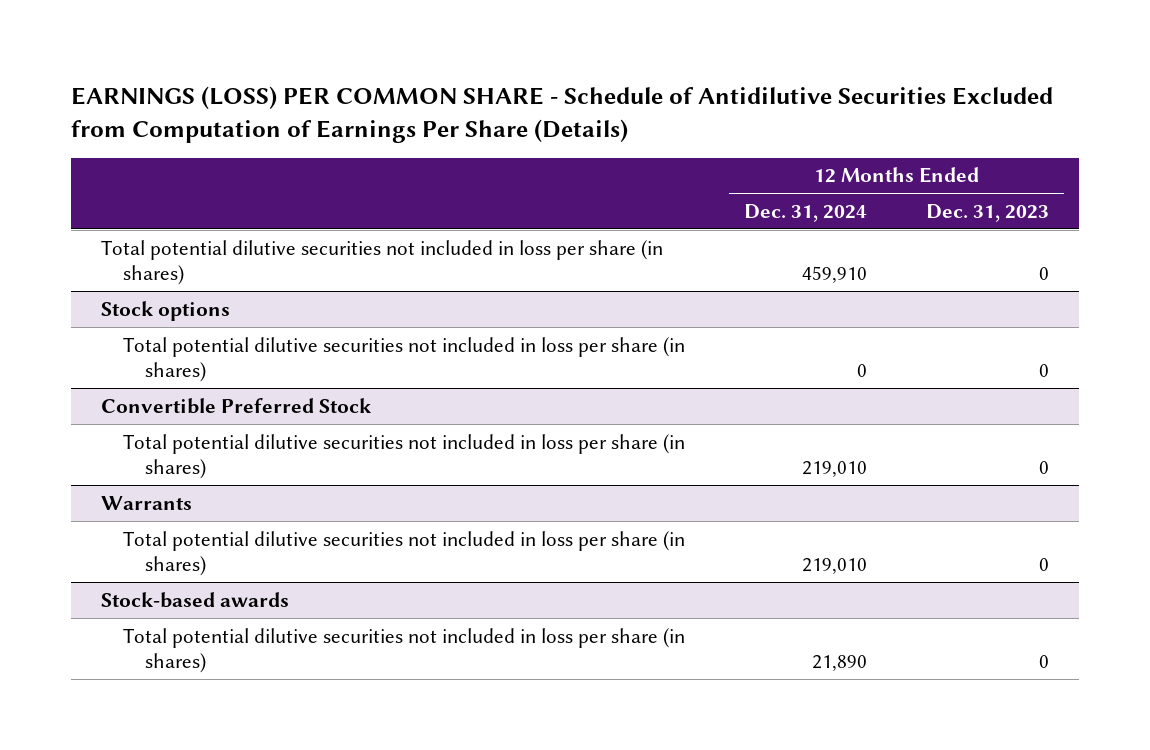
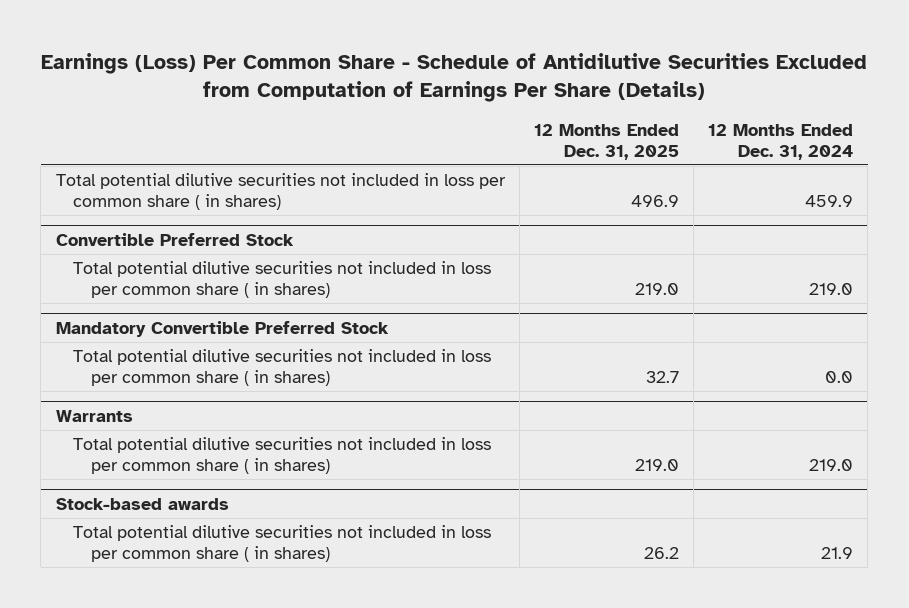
- EARNINGS (LOSS) PER COMMON SHARE - Schedule of Antidilutive Securities Excluded from Computation of Earnings Per Share (Details)
+ Earnings (Loss) Per Common Share - Schedule of Antidilutive Securities Excluded from Computation of Earnings Per Share (Details)
- | 12 Months Ended Dec. 31, 2024 | 12 Months Ended Dec. 31, 2023
+ | 12 Months Ended Dec. 31, 2025 | 12 Months Ended Dec. 31, 2024
- Total potential dilutive securities not included in loss per share (in shares) | 459,910 | 0
- Stock options
- Total potential dilutive securities not included in loss per share (in shares) | 0 | 0
+ Total potential dilutive securities not included in loss per common share ( in shares) | 496.9 | 459.9
@ Convertible Preferred Stock
- Total potential dilutive securities not included in loss per share (in shares) | 219,010 | 0
+ Total potential dilutive securities not included in loss per common share ( in shares) | 219.0 | 219.0
+ Mandatory Convertible Preferred Stock
+ Total potential dilutive securities not included in loss per common share ( in shares) | 32.7 | 0.0
@ Warrants
- Total potential dilutive securities not included in loss per share (in shares) | 219,010 | 0
+ Total potential dilutive securities not included in loss per common share ( in shares) | 219.0 | 219.0
@ Stock-based awards
- Total potential dilutive securities not included in loss per share (in shares) | 21,890 | 0
+ Total potential dilutive securities not included in loss per common share ( in shares) | 26.2 | 21.9

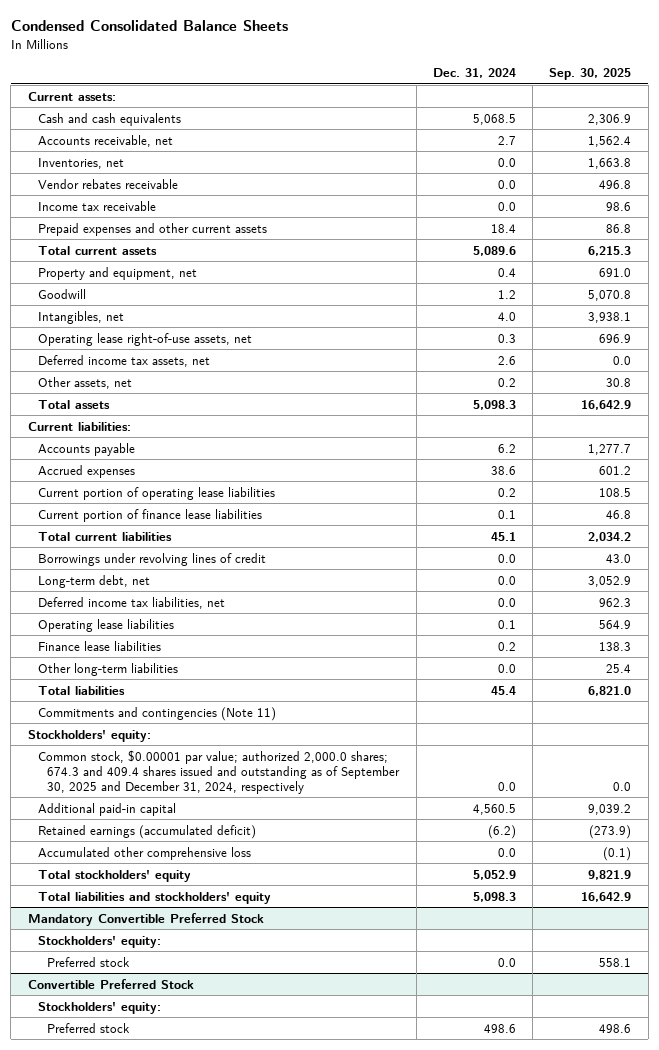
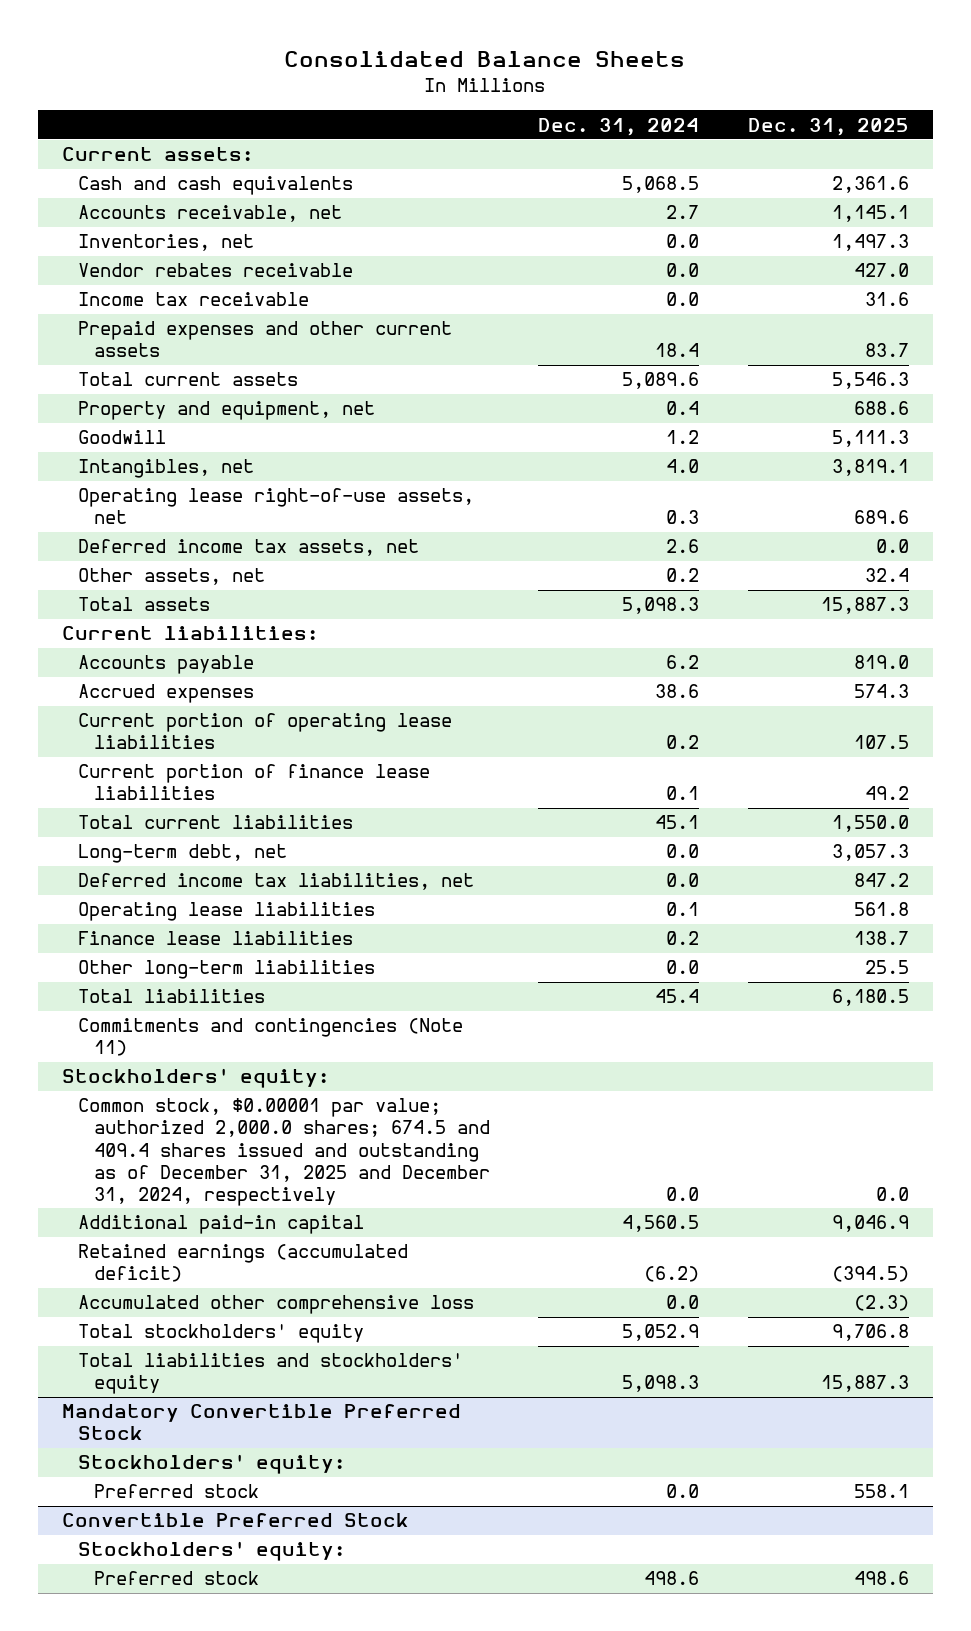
- Condensed Consolidated Balance Sheets
+ Consolidated Balance Sheets
- | Dec. 31, 2024 | Sep. 30, 2025
+ | Dec. 31, 2024 | Dec. 31, 2025
- Borrowings under revolving lines of credit | 0.0 | 43.0
- Common stock, $0.00001 par value; authorized 2,000.0 shares; 674.3 and 409.4 shares issued and outstanding as of September 30, 2025 and December 31, 2024, respectively | 0.0 | 0.0
+ Common stock, $0.00001 par value; authorized 2,000.0 shares; 674.5 and 409.4 shares issued and outstanding as of December 31, 2025 and December 31, 2024, respectively | 0.0 | 0.0

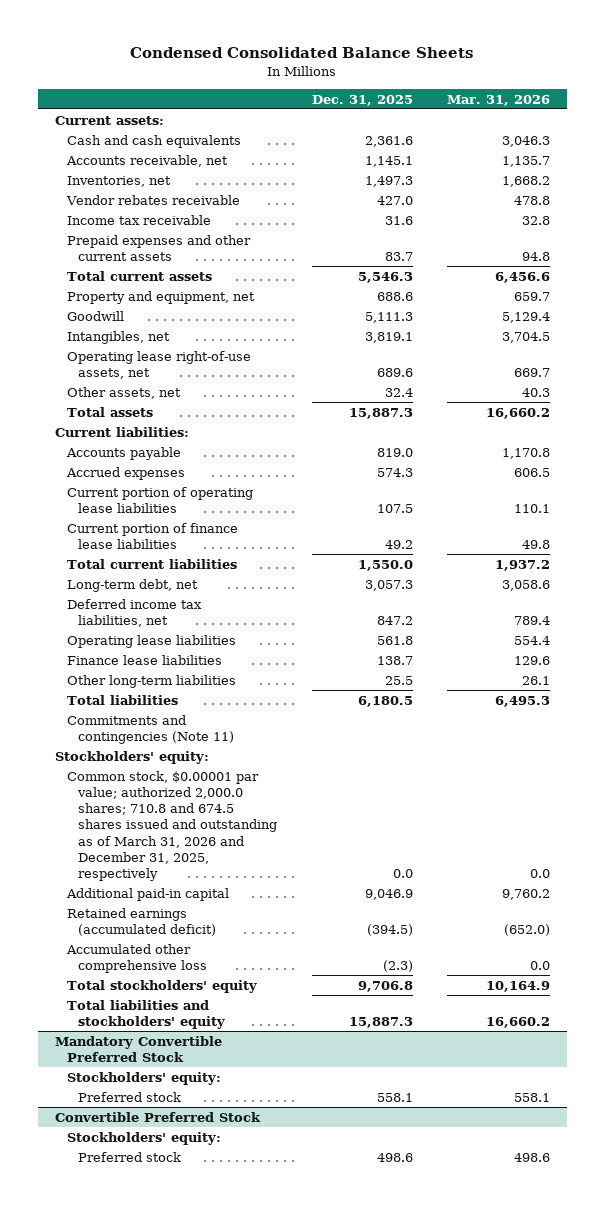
- Consolidated Balance Sheets
+ Condensed Consolidated Balance Sheets
- | Dec. 31, 2024 | Dec. 31, 2025
+ | Dec. 31, 2025 | Mar. 31, 2026
- Deferred income tax assets, net | 2.6 | 0.0
- Common stock, $0.00001 par value; authorized 2,000.0 shares; 674.5 and 409.4 shares issued and outstanding as of December 31, 2025 and December 31, 2024, respectively | 0.0 | 0.0
+ Common stock, $0.00001 par value; authorized 2,000.0 shares; 710.8 and 674.5 shares issued and outstanding as of March 31, 2026 and December 31, 2025, respectively | 0.0 | 0.0

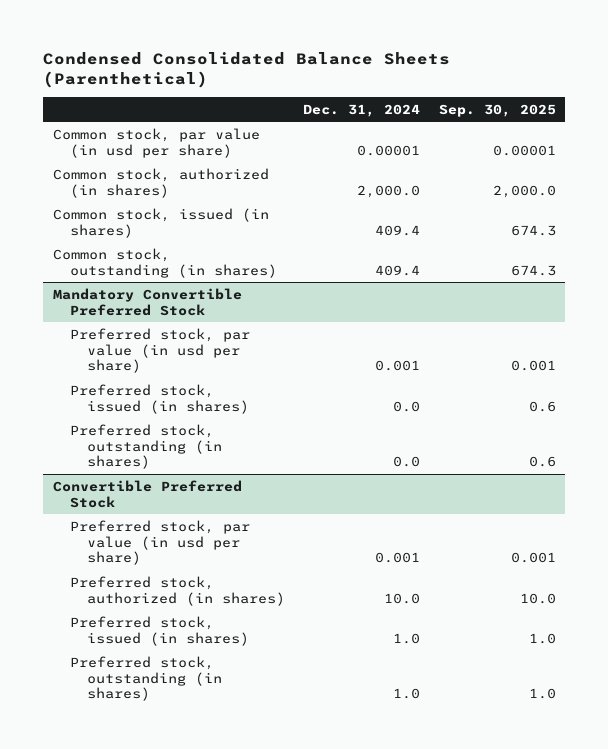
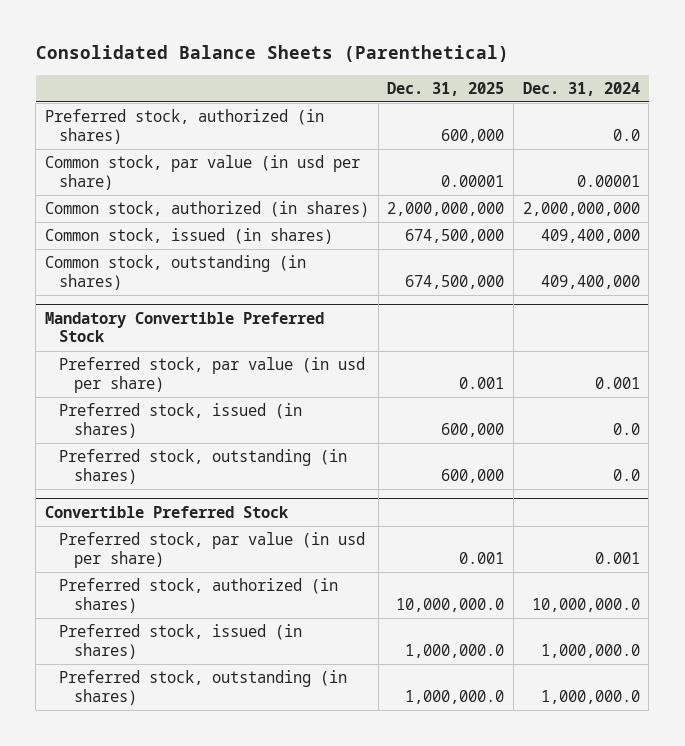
- Condensed Consolidated Balance Sheets (Parenthetical)
+ Consolidated Balance Sheets (Parenthetical)
- | Dec. 31, 2024 | Sep. 30, 2025
+ | Dec. 31, 2025 | Dec. 31, 2024
+ Preferred stock, authorized (in shares) | 600,000 | 0.0
- Common stock, authorized (in shares) | 2,000.0 | 2,000.0
- Common stock, issued (in shares) | 409.4 | 674.3
- Common stock, outstanding (in shares) | 409.4 | 674.3
+ Common stock, authorized (in shares) | 2,000,000,000 | 2,000,000,000
+ Common stock, issued (in shares) | 674,500,000 | 409,400,000
+ Common stock, outstanding (in shares) | 674,500,000 | 409,400,000
@ Convertible Preferred Stock
- Preferred stock, authorized (in shares) | 10.0 | 10.0
- Preferred stock, issued (in shares) | 1.0 | 1.0
- Preferred stock, outstanding (in shares) | 1.0 | 1.0
+ Preferred stock, authorized (in shares) | 10,000,000.0 | 10,000,000.0
+ Preferred stock, issued (in shares) | 1,000,000.0 | 1,000,000.0
+ Preferred stock, outstanding (in shares) | 1,000,000.0 | 1,000,000.0

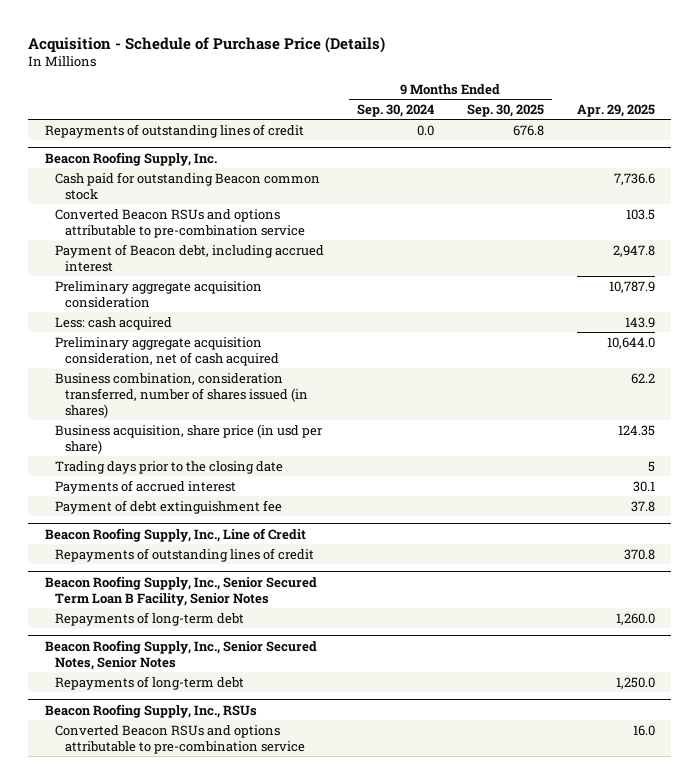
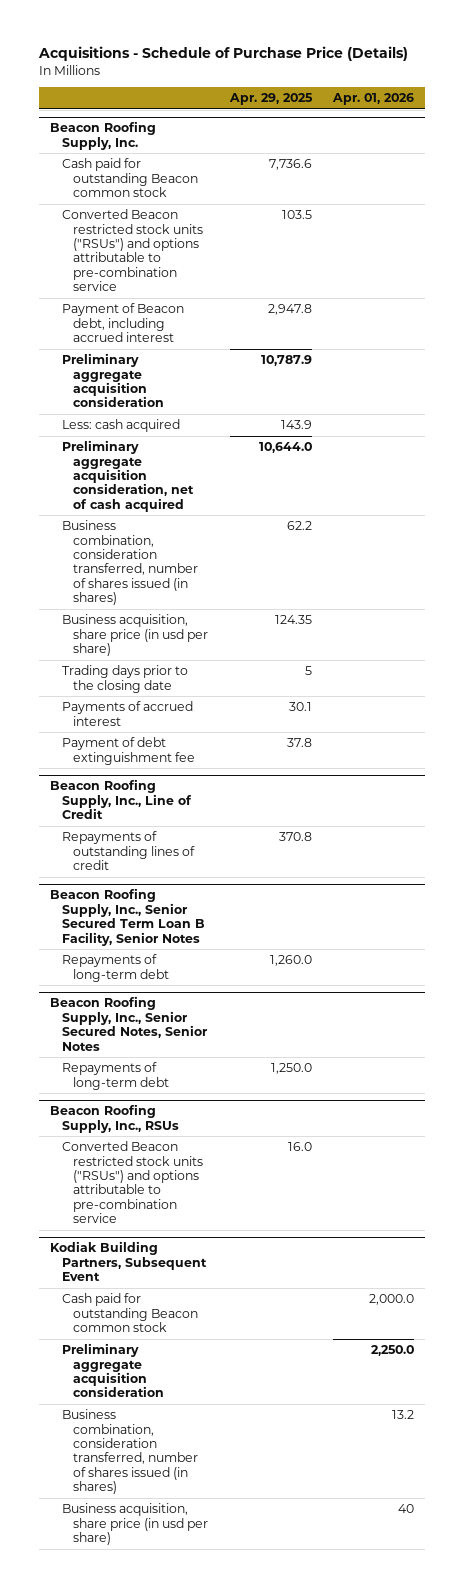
- Acquisition - Schedule of Purchase Price (Details)
+ Acquisitions - Schedule of Purchase Price (Details)
- | 9 Months Ended Sep. 30, 2024 | 9 Months Ended Sep. 30, 2025 | Apr. 29, 2025
+ | Apr. 29, 2025 | Apr. 01, 2026
- Repayments of outstanding lines of credit | 0.0 | 676.8 |
@ Beacon Roofing Supply, Inc.
- Converted Beacon RSUs and options attributable to pre-combination service | | | 103.5
+ Converted Beacon restricted stock units ("RSUs") and options attributable to pre-combination service | 103.5 |
@ Beacon Roofing Supply, Inc., RSUs
- Converted Beacon RSUs and options attributable to pre-combination service | | | 16.0
+ Converted Beacon restricted stock units ("RSUs") and options attributable to pre-combination service | 16.0 |
+ Kodiak Building Partners, Subsequent Event
+ Cash paid for outstanding Beacon common stock | | 2,000.0
+ Preliminary aggregate acquisition consideration | | 2,250.0
+ Business combination, consideration transferred, number of shares issued (in shares) | | 13.2
+ Business acquisition, share price (in usd per share) | | 40

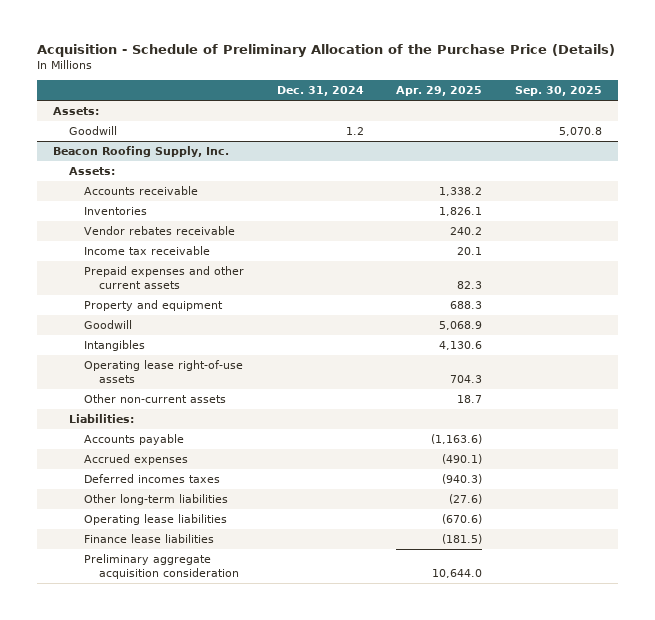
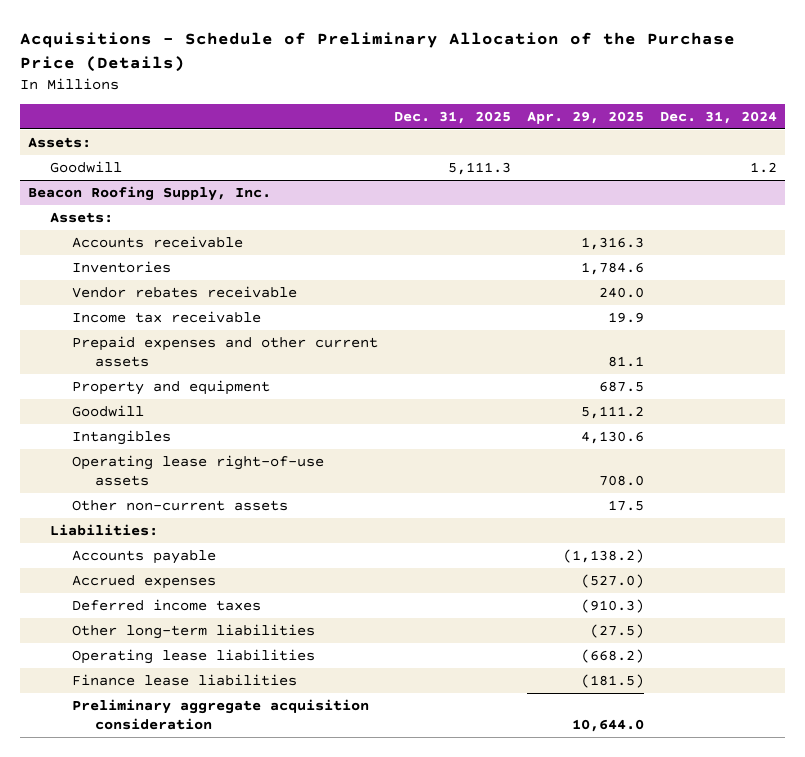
- Acquisition - Schedule of Preliminary Allocation of the Purchase Price (Details)
+ Acquisitions - Schedule of Preliminary Allocation of the Purchase Price (Details)
- | Dec. 31, 2024 | Apr. 29, 2025 | Sep. 30, 2025
+ | Dec. 31, 2025 | Apr. 29, 2025 | Dec. 31, 2024
@ Beacon Roofing Supply, Inc.
- Accounts receivable | | 1,338.2 |
- Inventories | | 1,826.1 |
- Vendor rebates receivable | | 240.2 |
- Income tax receivable | | 20.1 |
- Prepaid expenses and other current assets | | 82.3 |
- Property and equipment | | 688.3 |
- Goodwill | | 5,068.9 |
+ Accounts receivable | | 1,316.3 |
+ Inventories | | 1,784.6 |
+ Vendor rebates receivable | | 240.0 |
+ Income tax receivable | | 19.9 |
+ Prepaid expenses and other current assets | | 81.1 |
+ Property and equipment | | 687.5 |
+ Goodwill | | 5,111.2 |
- Operating lease right-of-use assets | | 704.3 |
- Other non-current assets | | 18.7 |
+ Operating lease right-of-use assets | | 708.0 |
+ Other non-current assets | | 17.5 |
- Accounts payable | | (1,163.6) |
- Accrued expenses | | (490.1) |
- Deferred incomes taxes | | (940.3) |
- Other long-term liabilities | | (27.6) |
- Operating lease liabilities | | (670.6) |
+ Accounts payable | | (1,138.2) |
+ Accrued expenses | | (527.0) |
+ Deferred income taxes | | (910.3) |
+ Other long-term liabilities | | (27.5) |
+ Operating lease liabilities | | (668.2) |

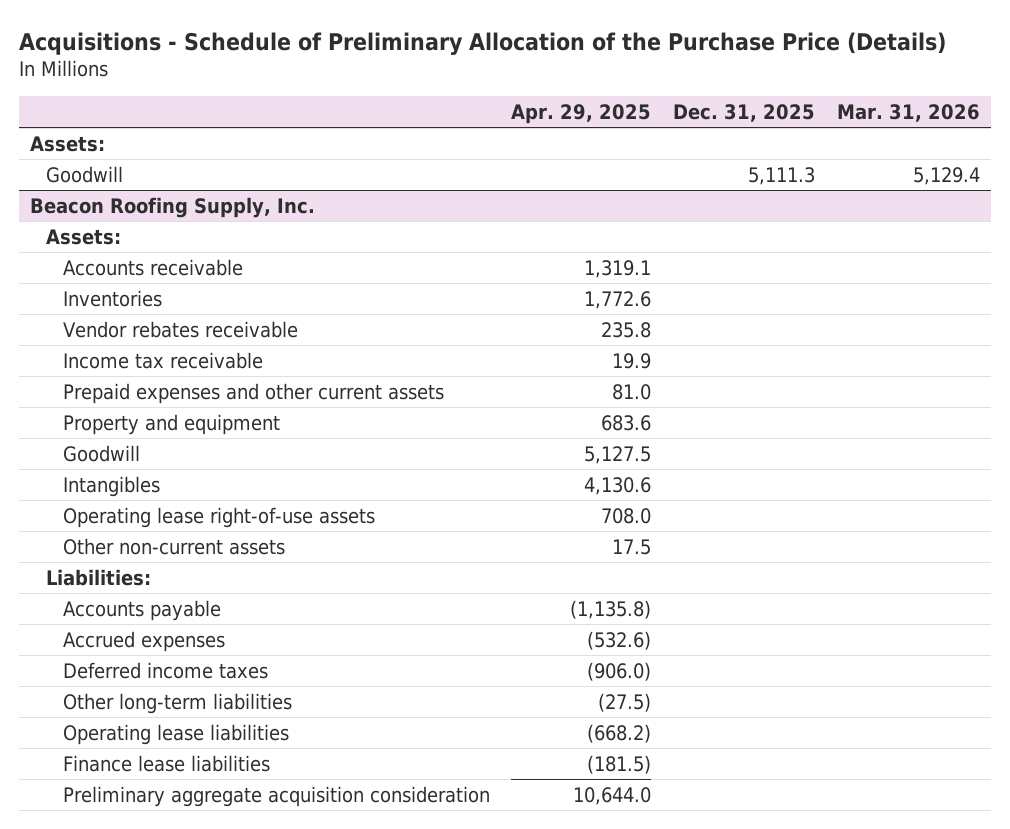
- | Dec. 31, 2025 | Apr. 29, 2025 | Dec. 31, 2024
+ | Apr. 29, 2025 | Dec. 31, 2025 | Mar. 31, 2026
@ Beacon Roofing Supply, Inc.
- Accounts receivable | | 1,316.3 |
- Inventories | | 1,784.6 |
- Vendor rebates receivable | | 240.0 |
+ Accounts receivable | 1,319.1 | |
+ Inventories | 1,772.6 | |
+ Vendor rebates receivable | 235.8 | |
- Prepaid expenses and other current assets | | 81.1 |
- Property and equipment | | 687.5 |
- Goodwill | | 5,111.2 |
+ Prepaid expenses and other current assets | 81.0 | |
+ Property and equipment | 683.6 | |
+ Goodwill | 5,127.5 | |
- Accounts payable | | (1,138.2) |
- Accrued expenses | | (527.0) |
- Deferred income taxes | | (910.3) |
+ Accounts payable | (1,135.8) | |
+ Accrued expenses | (532.6) | |
+ Deferred income taxes | (906.0) | |

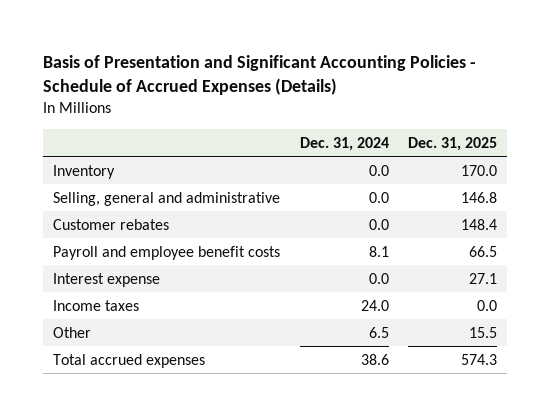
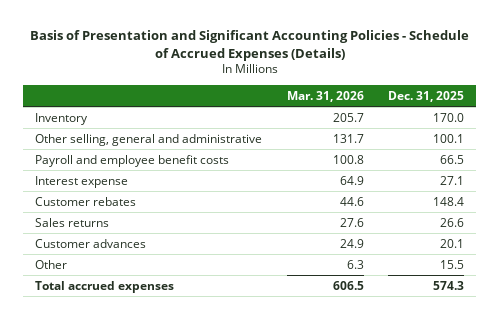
- | Dec. 31, 2024 | Dec. 31, 2025
+ | Mar. 31, 2026 | Dec. 31, 2025
- Selling, general and administrative | 0.0 | 146.8
+ Other selling, general and administrative | 131.7 | 100.1
- Income taxes | 24.0 | 0.0
moved down: Customer rebates | 44.6 | 148.4
+ Sales returns | 27.6 | 26.6
+ Customer advances | 24.9 | 20.1

